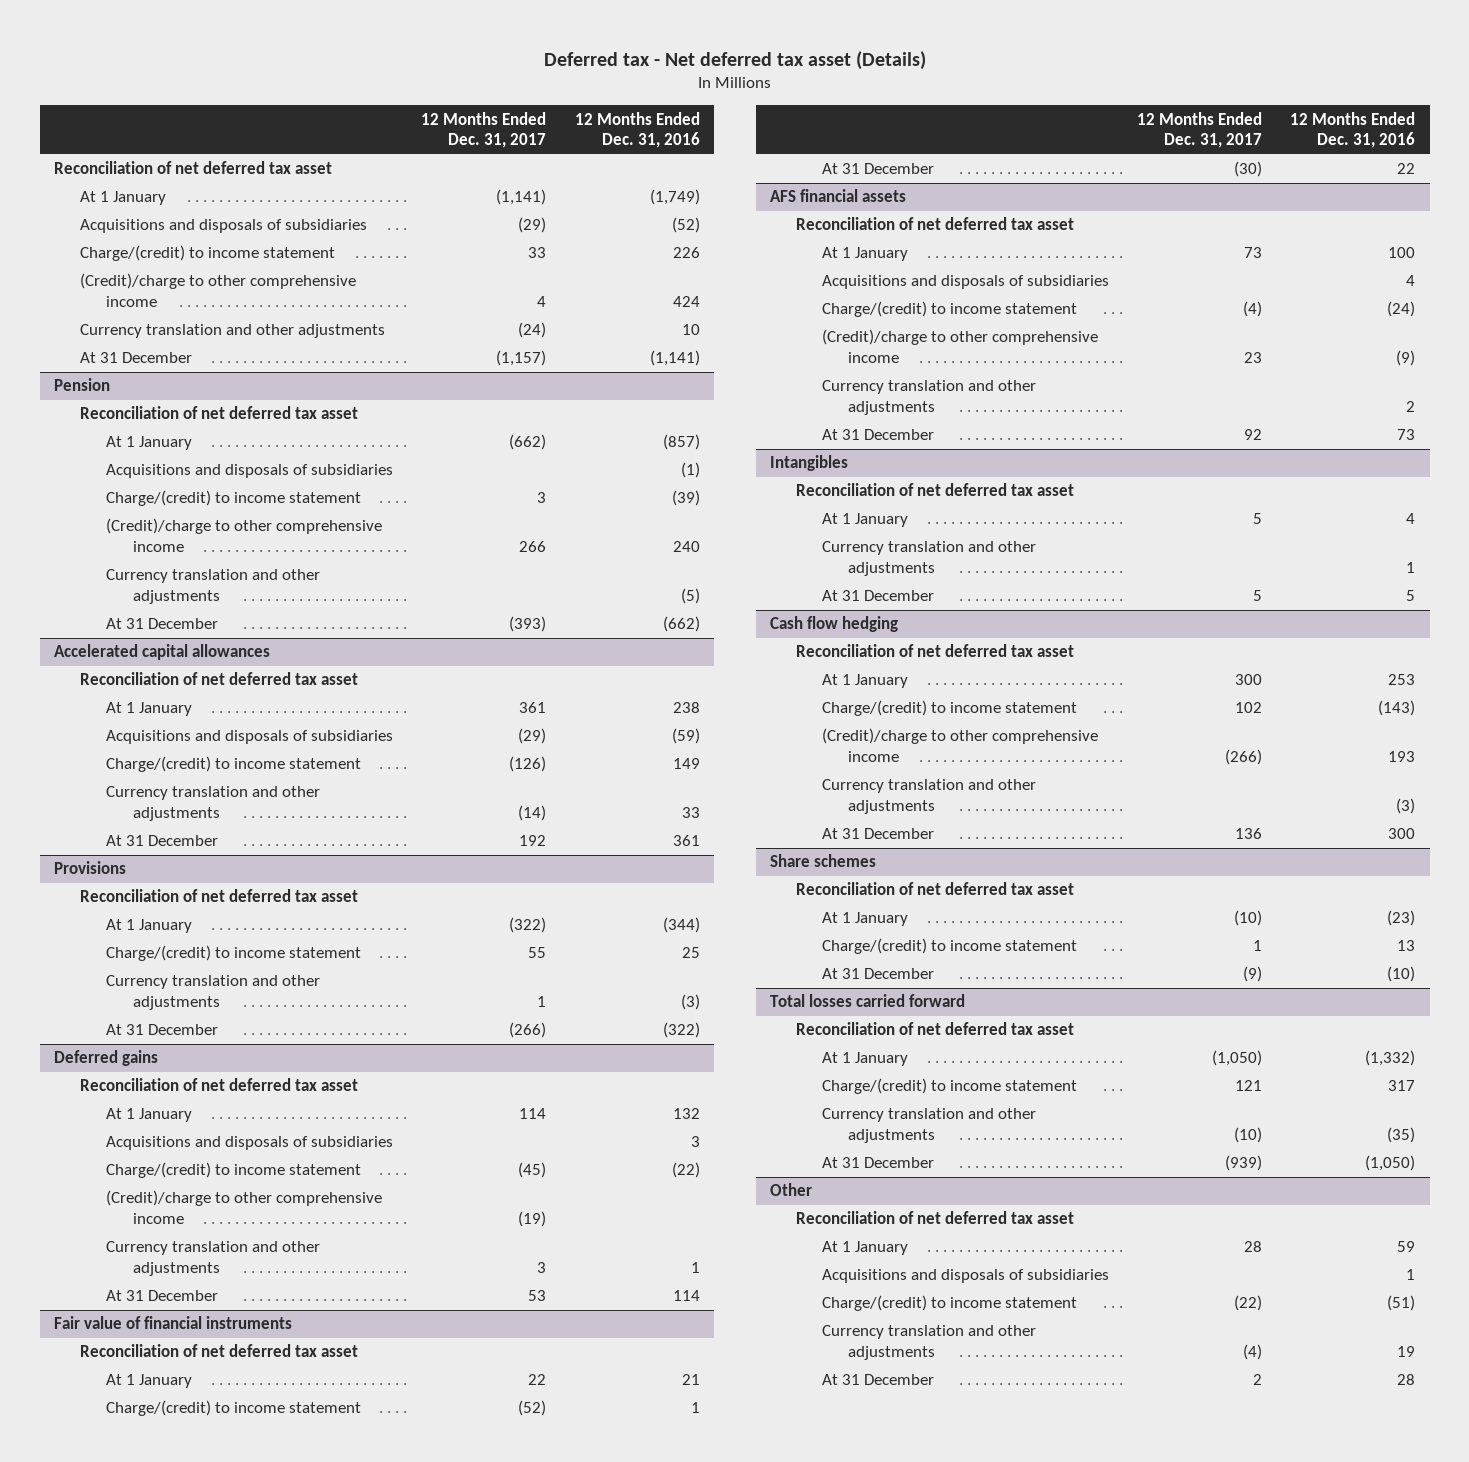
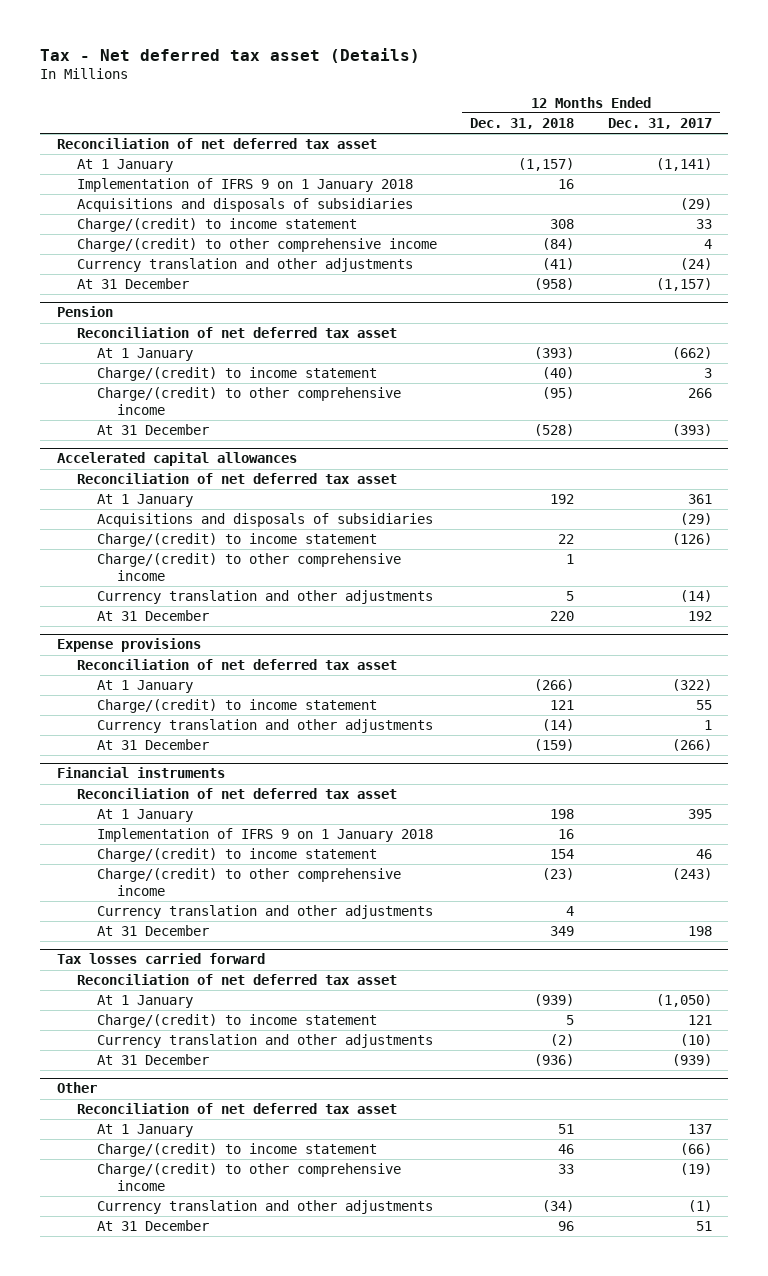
- Deferred tax - Net deferred tax asset (Details)
+ Tax - Net deferred tax asset (Details)
- | 12 Months Ended Dec. 31, 2017 | 12 Months Ended Dec. 31, 2016
+ | 12 Months Ended Dec. 31, 2018 | 12 Months Ended Dec. 31, 2017
+ Implementation of IFRS 9 on 1 January 2018 | 16 |
- (Credit)/charge to other comprehensive income | 4 | 424
+ Charge/(credit) to other comprehensive income | (84) | 4
@ Pension
- Acquisitions and disposals of subsidiaries | | (1)
- (Credit)/charge to other comprehensive income | 266 | 240
- Currency translation and other adjustments | | (5)
+ Charge/(credit) to other comprehensive income | (95) | 266
@ Accelerated capital allowances
+ Charge/(credit) to other comprehensive income | 1 |
- Provisions
+ Expense provisions
- Deferred gains
- Reconciliation of net deferred tax asset
- At 1 January | 114 | 132
- Acquisitions and disposals of subsidiaries | | 3
- Charge/(credit) to income statement | (45) | (22)
- (Credit)/charge to other comprehensive income | (19) |
- Currency translation and other adjustments | 3 | 1
- At 31 December | 53 | 114
- Fair value of financial instruments
- Reconciliation of net deferred tax asset
- At 1 January | 22 | 21
- Charge/(credit) to income statement | (52) | 1
- At 31 December | (30) | 22
- AFS financial assets
- Reconciliation of net deferred tax asset
- At 1 January | 73 | 100
- Acquisitions and disposals of subsidiaries | | 4
- Charge/(credit) to income statement | (4) | (24)
- (Credit)/charge to other comprehensive income | 23 | (9)
- Currency translation and other adjustments | | 2
- At 31 December | 92 | 73
- Intangibles
- Reconciliation of net deferred tax asset
- At 1 January | 5 | 4
- Currency translation and other adjustments | | 1
- At 31 December | 5 | 5
- Cash flow hedging
+ Financial instruments
- At 1 January | 300 | 253
- Charge/(credit) to income statement | 102 | (143)
- (Credit)/charge to other comprehensive income | (266) | 193
+ At 1 January | 198 | 395
+ Implementation of IFRS 9 on 1 January 2018 | 16 |
+ Charge/(credit) to income statement | 154 | 46
+ Charge/(credit) to other comprehensive income | (23) | (243)
- At 31 December | 136 | 300
- Share schemes
- Reconciliation of net deferred tax asset
- At 1 January | (10) | (23)
- Charge/(credit) to income statement | 1 | 13
- At 31 December | (9) | (10)
- Total losses carried forward
+ At 31 December | 349 | 198
+ Tax losses carried forward
@ Other
- At 1 January | 28 | 59
- Acquisitions and disposals of subsidiaries | | 1
- Charge/(credit) to income statement | (22) | (51)
- Currency translation and other adjustments | (4) | 19
- At 31 December | 2 | 28
+ At 1 January | 51 | 137
+ Charge/(credit) to income statement | 46 | (66)
+ Charge/(credit) to other comprehensive income | 33 | (19)
+ Currency translation and other adjustments | (34) | (1)
+ At 31 December | 96 | 51

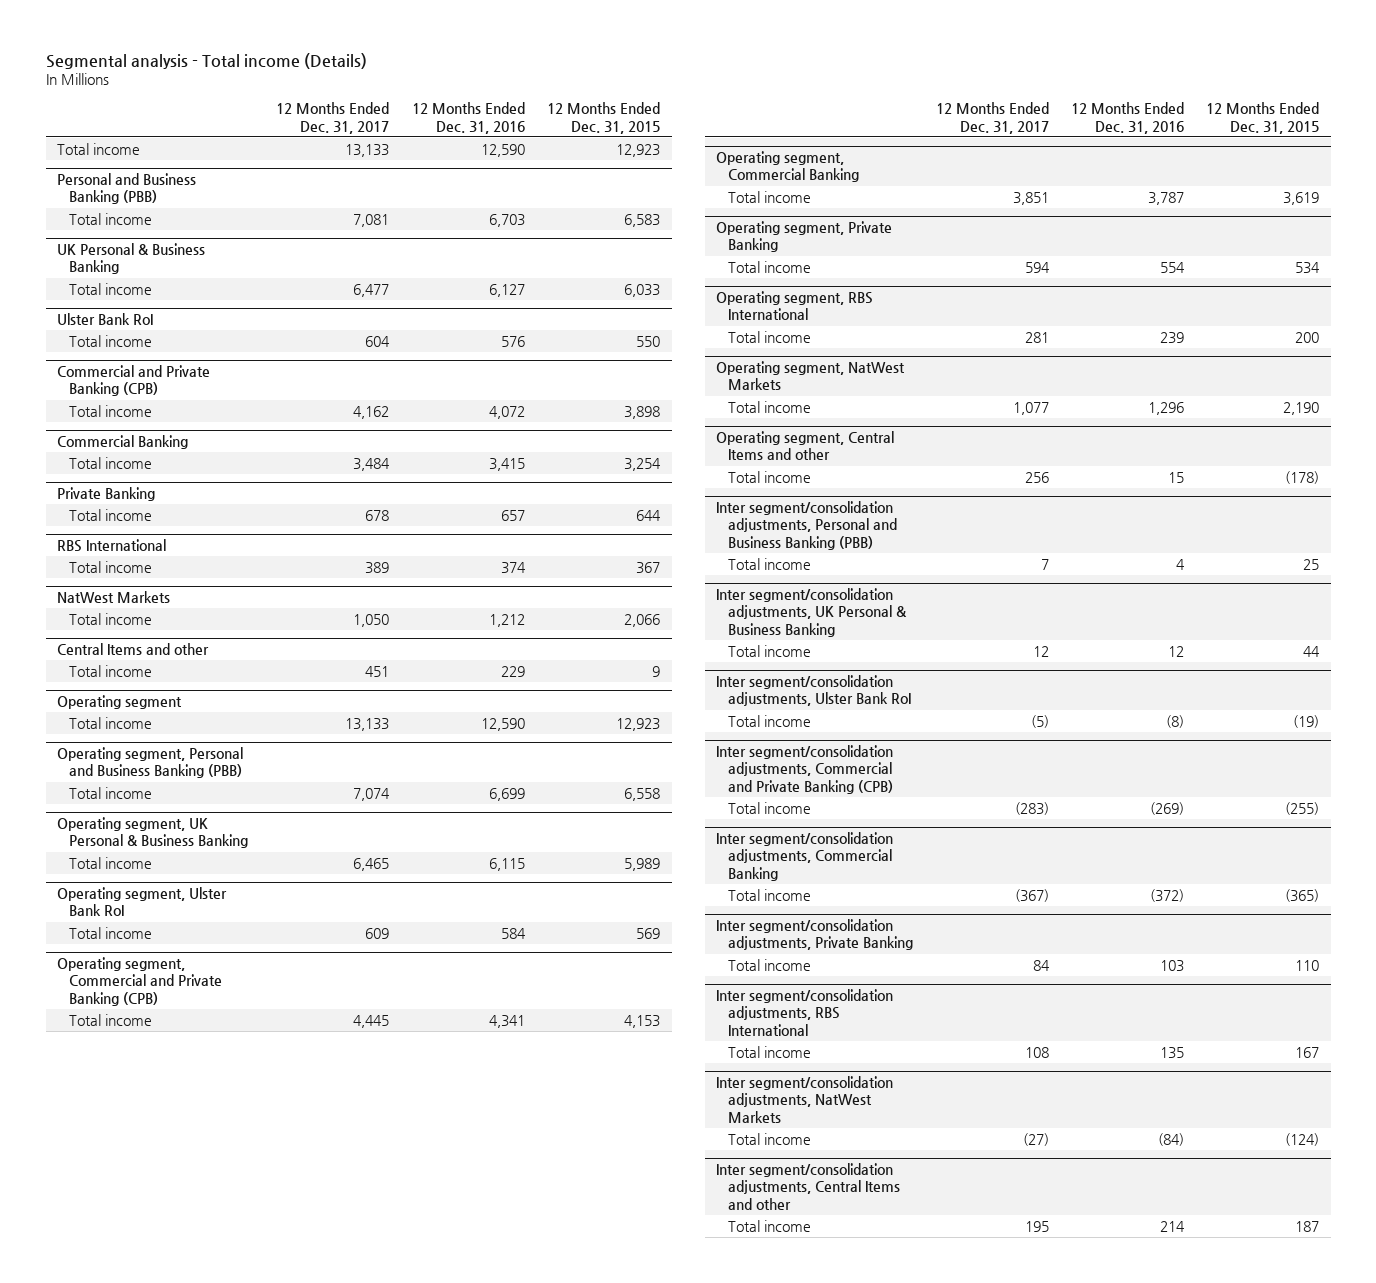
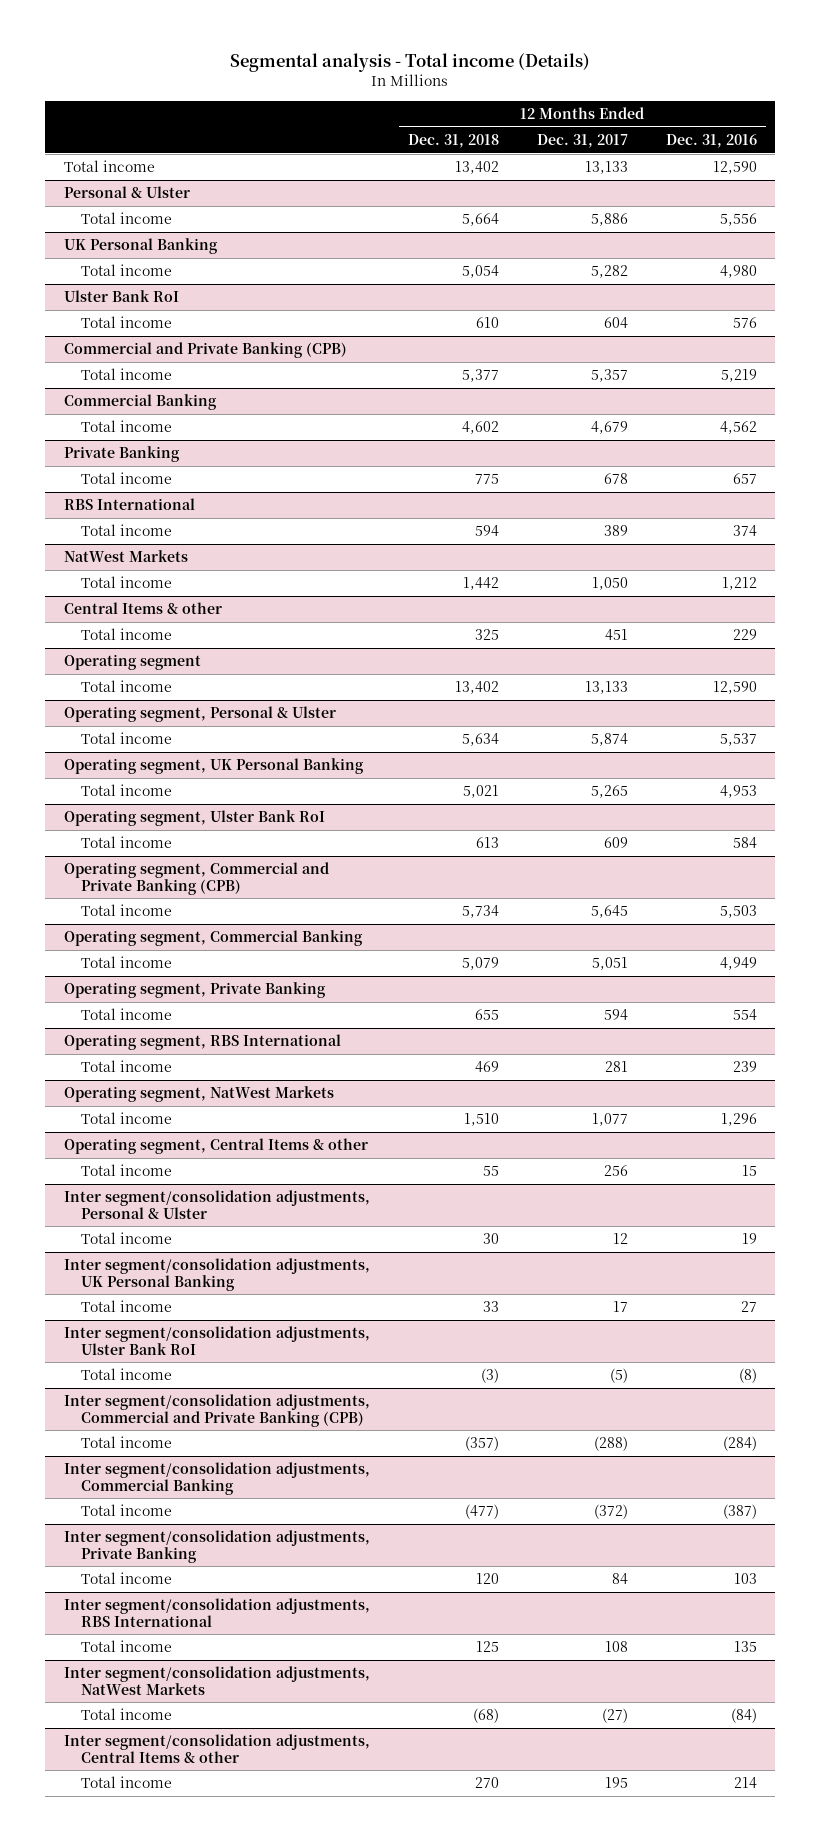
- | 12 Months Ended Dec. 31, 2017 | 12 Months Ended Dec. 31, 2016 | 12 Months Ended Dec. 31, 2015
+ | 12 Months Ended Dec. 31, 2018 | 12 Months Ended Dec. 31, 2017 | 12 Months Ended Dec. 31, 2016
- Personal and Business Banking (PBB)
- Total income | 7,081 | 6,703 | 6,583
- UK Personal & Business Banking
- Total income | 6,477 | 6,127 | 6,033
+ Personal & Ulster
+ Total income | 5,664 | 5,886 | 5,556
+ UK Personal Banking
+ Total income | 5,054 | 5,282 | 4,980
@ Commercial and Private Banking (CPB)
- Total income | 4,162 | 4,072 | 3,898
+ Total income | 5,377 | 5,357 | 5,219
@ Commercial Banking
- Total income | 3,484 | 3,415 | 3,254
+ Total income | 4,602 | 4,679 | 4,562
- Central Items and other
+ Central Items & other
- Operating segment, Personal and Business Banking (PBB)
- Total income | 7,074 | 6,699 | 6,558
- Operating segment, UK Personal & Business Banking
- Total income | 6,465 | 6,115 | 5,989
+ Operating segment, Personal & Ulster
+ Total income | 5,634 | 5,874 | 5,537
+ Operating segment, UK Personal Banking
+ Total income | 5,021 | 5,265 | 4,953
@ Operating segment, Commercial and Private Banking (CPB)
- Total income | 4,445 | 4,341 | 4,153
+ Total income | 5,734 | 5,645 | 5,503
@ Operating segment, Commercial Banking
- Total income | 3,851 | 3,787 | 3,619
+ Total income | 5,079 | 5,051 | 4,949
- Operating segment, Central Items and other
+ Operating segment, Central Items & other
- Inter segment/consolidation adjustments, Personal and Business Banking (PBB)
- Total income | 7 | 4 | 25
- Inter segment/consolidation adjustments, UK Personal & Business Banking
- Total income | 12 | 12 | 44
+ Inter segment/consolidation adjustments, Personal & Ulster
+ Total income | 30 | 12 | 19
+ Inter segment/consolidation adjustments, UK Personal Banking
+ Total income | 33 | 17 | 27
@ Inter segment/consolidation adjustments, Commercial and Private Banking (CPB)
- Total income | (283) | (269) | (255)
+ Total income | (357) | (288) | (284)
@ Inter segment/consolidation adjustments, Commercial Banking
- Total income | (367) | (372) | (365)
+ Total income | (477) | (372) | (387)
- Inter segment/consolidation adjustments, Central Items and other
+ Inter segment/consolidation adjustments, Central Items & other

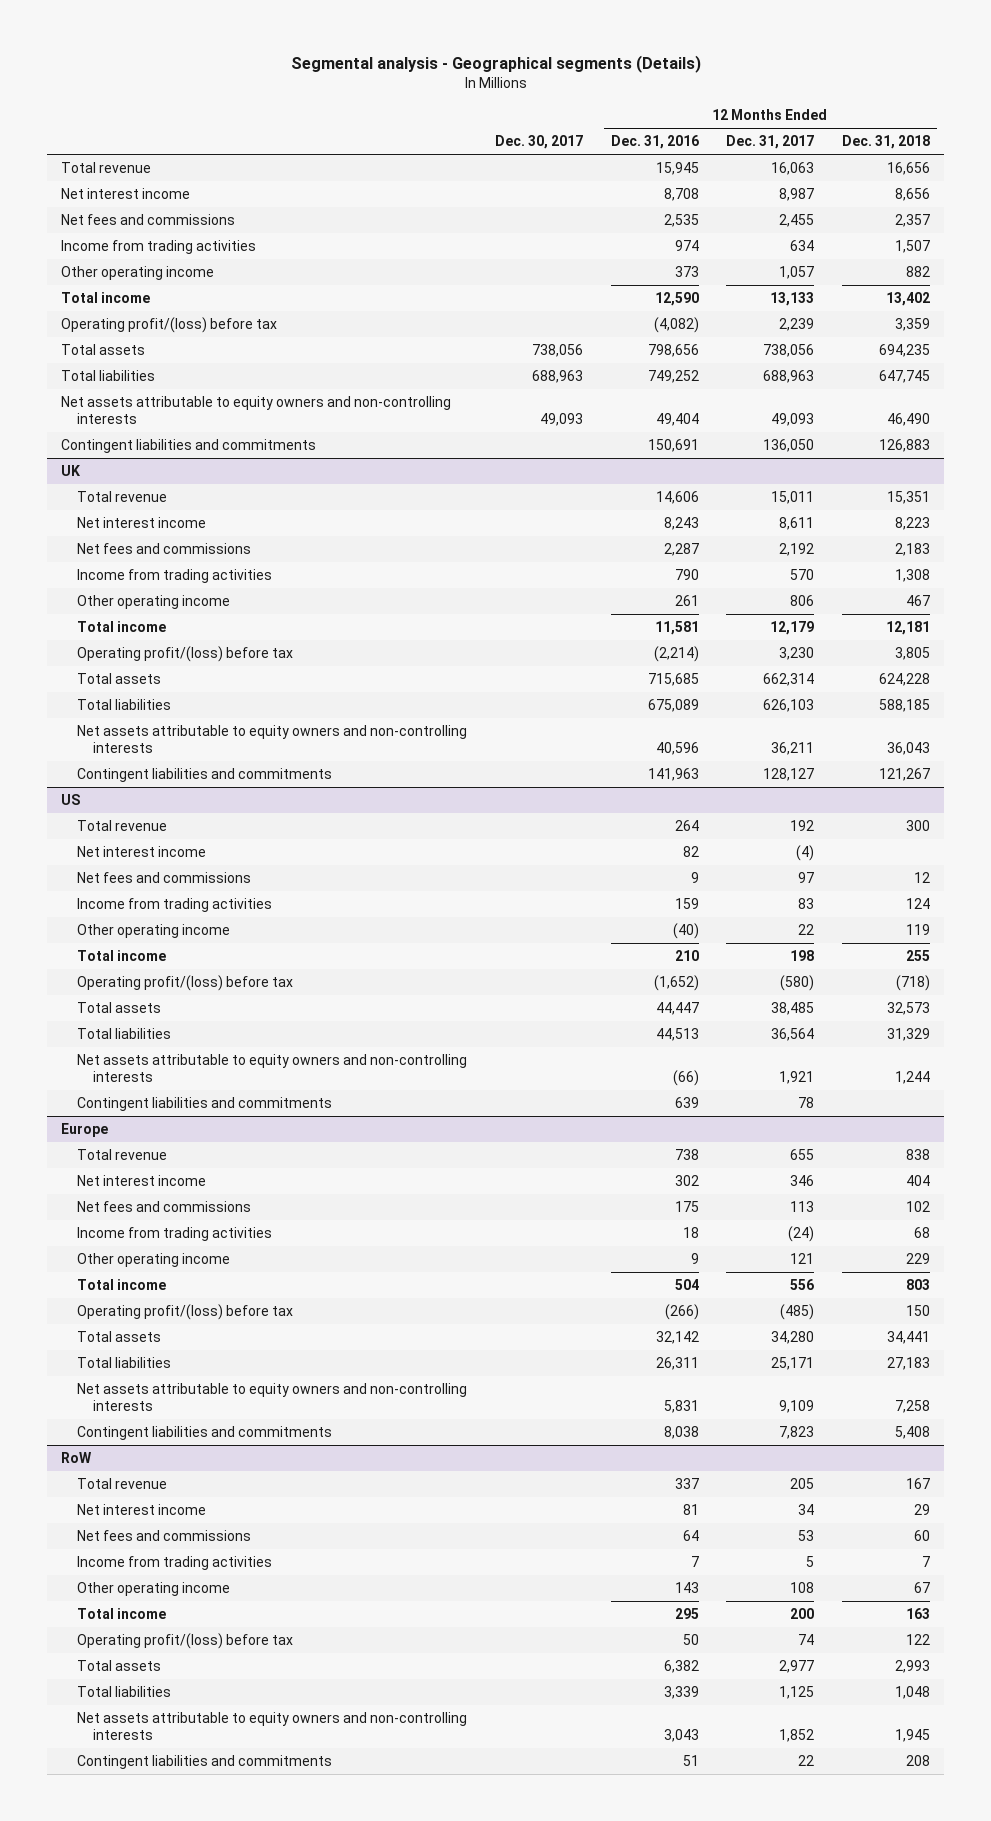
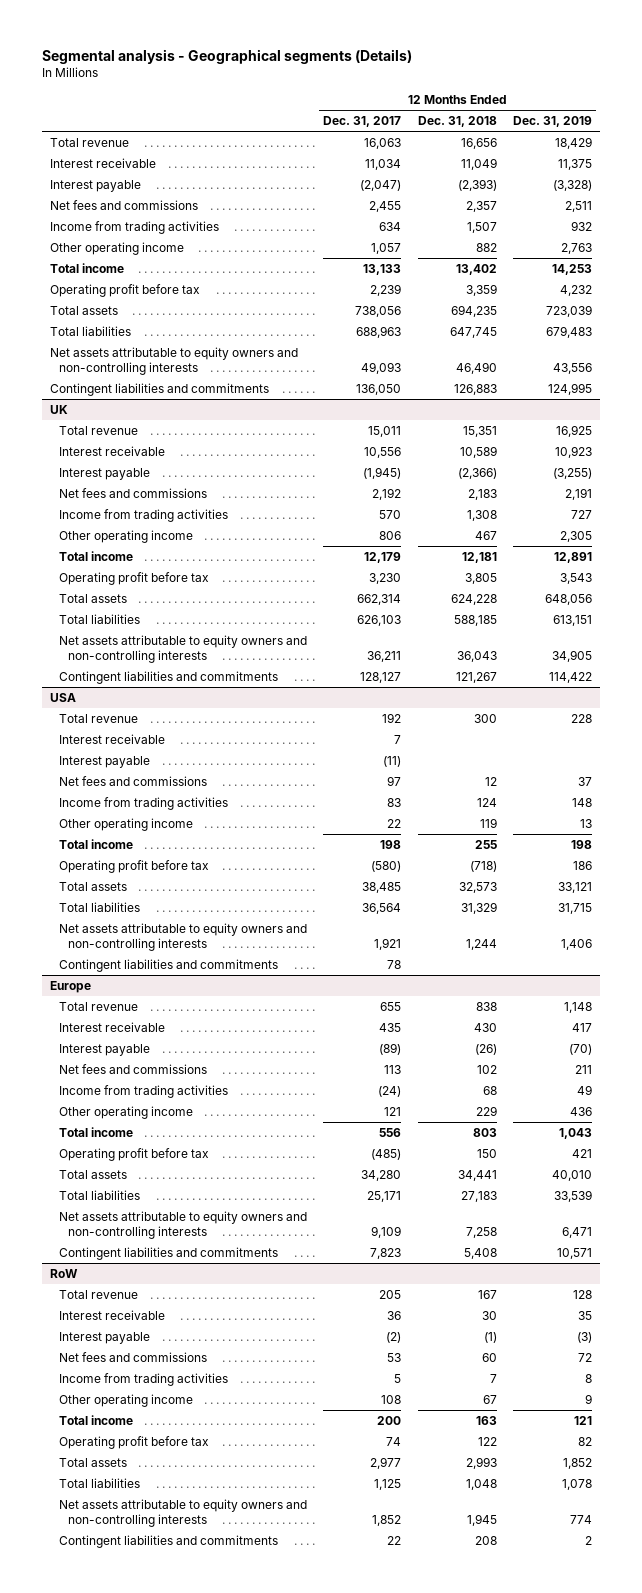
- | Dec. 30, 2017 | 12 Months Ended Dec. 31, 2016 | 12 Months Ended Dec. 31, 2017 | 12 Months Ended Dec. 31, 2018
+ | 12 Months Ended Dec. 31, 2017 | 12 Months Ended Dec. 31, 2018 | 12 Months Ended Dec. 31, 2019
- Net interest income | | 8,708 | 8,987 | 8,656
+ Interest receivable | 11,034 | 11,049 | 11,375
+ Interest payable | (2,047) | (2,393) | (3,328)
- Operating profit/(loss) before tax | | (4,082) | 2,239 | 3,359
+ Operating profit before tax | 2,239 | 3,359 | 4,232
@ UK
- Net interest income | | 8,243 | 8,611 | 8,223
+ Interest receivable | 10,556 | 10,589 | 10,923
+ Interest payable | (1,945) | (2,366) | (3,255)
- Operating profit/(loss) before tax | | (2,214) | 3,230 | 3,805
+ Operating profit before tax | 3,230 | 3,805 | 3,543
- US
+ USA
- Net interest income | | 82 | (4) |
+ Interest receivable | 7 | |
+ Interest payable | (11) | |
- Operating profit/(loss) before tax | | (1,652) | (580) | (718)
+ Operating profit before tax | (580) | (718) | 186
@ Europe
- Net interest income | | 302 | 346 | 404
+ Interest receivable | 435 | 430 | 417
+ Interest payable | (89) | (26) | (70)
- Operating profit/(loss) before tax | | (266) | (485) | 150
+ Operating profit before tax | (485) | 150 | 421
@ RoW
- Net interest income | | 81 | 34 | 29
+ Interest receivable | 36 | 30 | 35
+ Interest payable | (2) | (1) | (3)
- Operating profit/(loss) before tax | | 50 | 74 | 122
+ Operating profit before tax | 74 | 122 | 82

